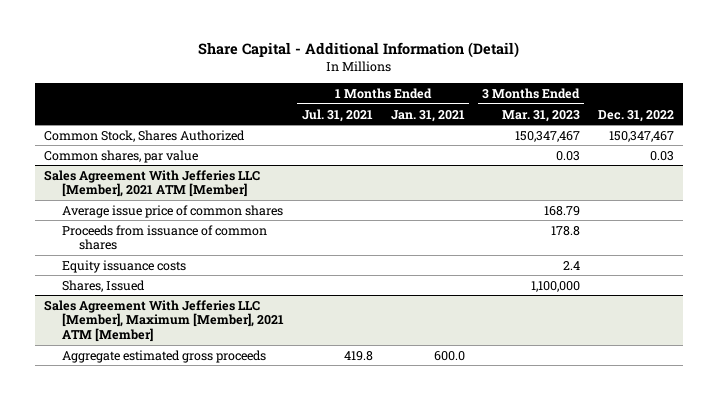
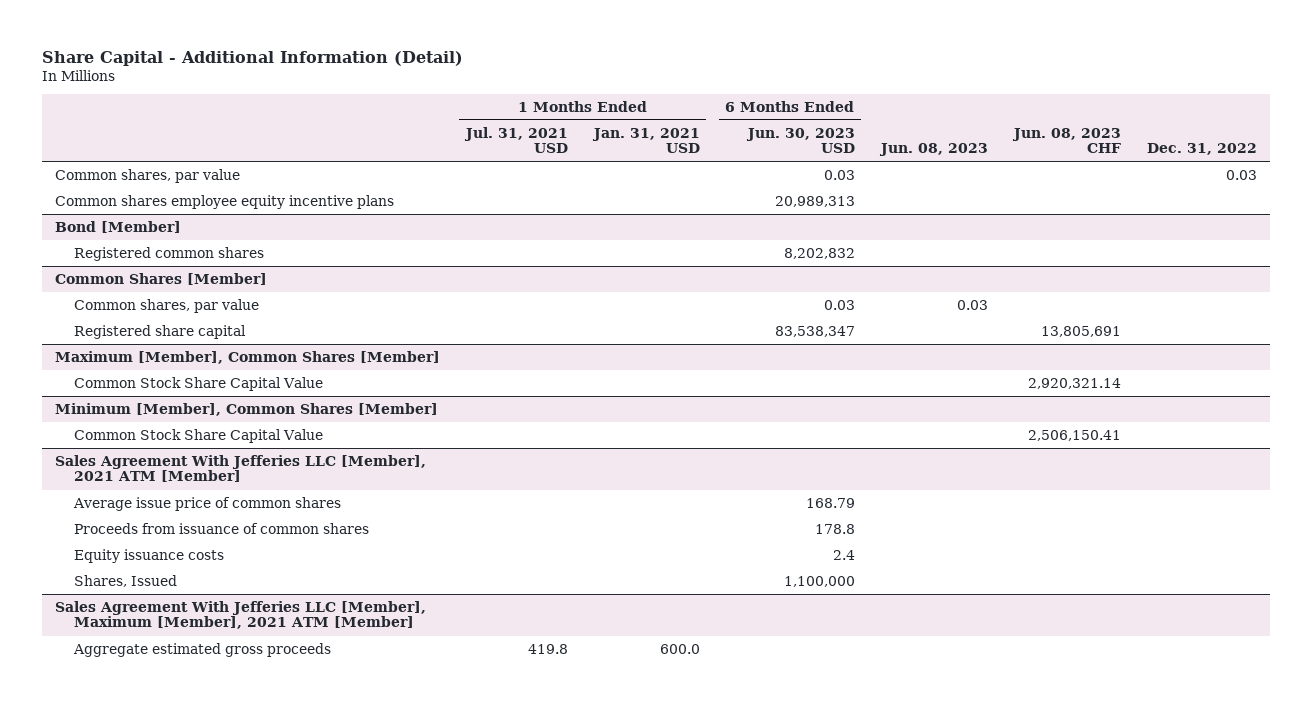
- | 1 Months Ended Jul. 31, 2021 | 1 Months Ended Jan. 31, 2021 | 3 Months Ended Mar. 31, 2023 | Dec. 31, 2022
+ | 1 Months Ended Jul. 31, 2021 USD | 1 Months Ended Jan. 31, 2021 USD | 6 Months Ended Jun. 30, 2023 USD | Jun. 08, 2023 | Jun. 08, 2023 CHF | Dec. 31, 2022
- Common Stock, Shares Authorized | | | 150,347,467 | 150,347,467
+ Common shares employee equity incentive plans | | | 20,989,313 | | |
+ Bond [Member]
+ Registered common shares | | | 8,202,832 | | |
+ Common Shares [Member]
+ Common shares, par value | | | 0.03 | 0.03 | |
+ Registered share capital | | | 83,538,347 | | 13,805,691 |
+ Maximum [Member], Common Shares [Member]
+ Common Stock Share Capital Value | | | | | 2,920,321.14 |
+ Minimum [Member], Common Shares [Member]
+ Common Stock Share Capital Value | | | | | 2,506,150.41 |

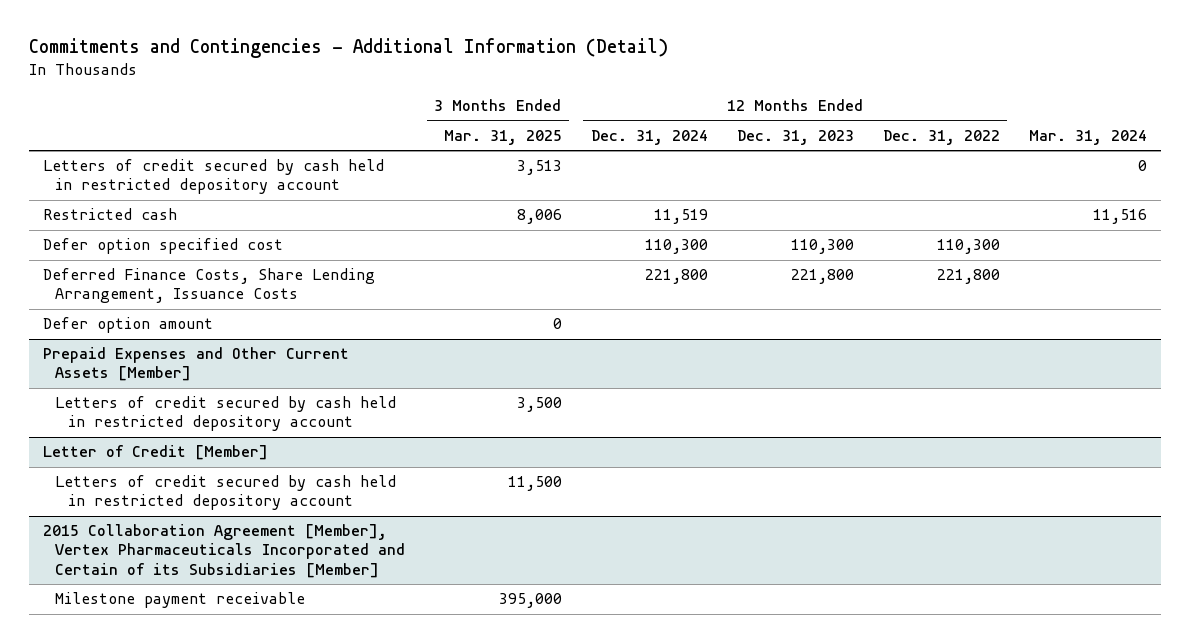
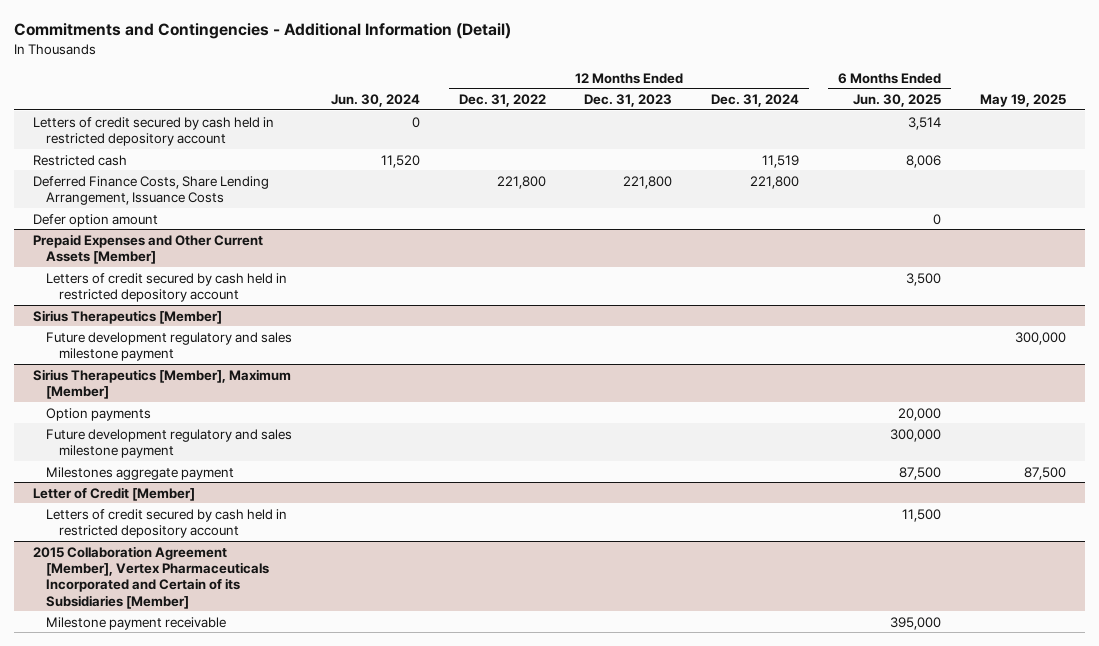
- | 3 Months Ended Mar. 31, 2025 | 12 Months Ended Dec. 31, 2024 | 12 Months Ended Dec. 31, 2023 | 12 Months Ended Dec. 31, 2022 | Mar. 31, 2024
+ | Jun. 30, 2024 | 12 Months Ended Dec. 31, 2022 | 12 Months Ended Dec. 31, 2023 | 12 Months Ended Dec. 31, 2024 | 6 Months Ended Jun. 30, 2025 | May 19, 2025
- Defer option specified cost | | 110,300 | 110,300 | 110,300 |
+ Sirius Therapeutics [Member]
+ Future development regulatory and sales milestone payment | | | | | | 300,000
+ Sirius Therapeutics [Member], Maximum [Member]
+ Option payments | | | | | 20,000 |
+ Future development regulatory and sales milestone payment | | | | | 300,000 |
+ Milestones aggregate payment | | | | | 87,500 | 87,500

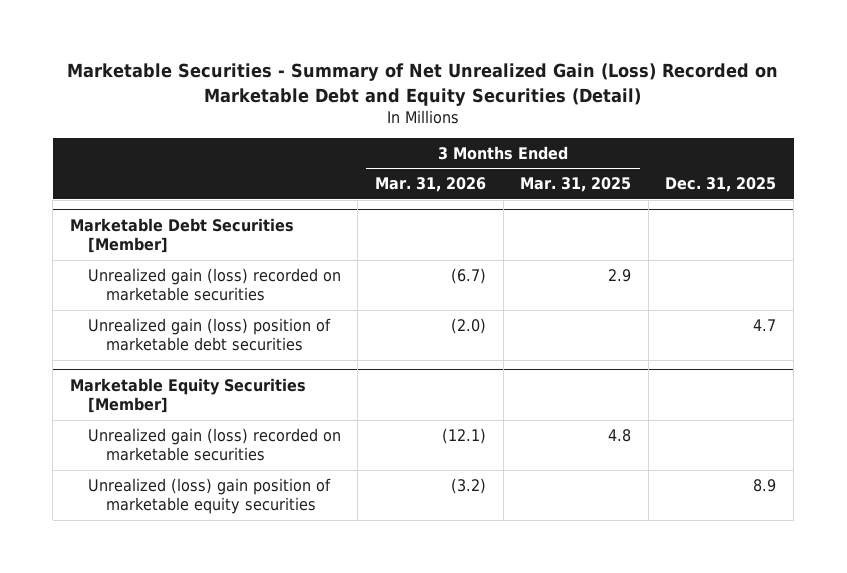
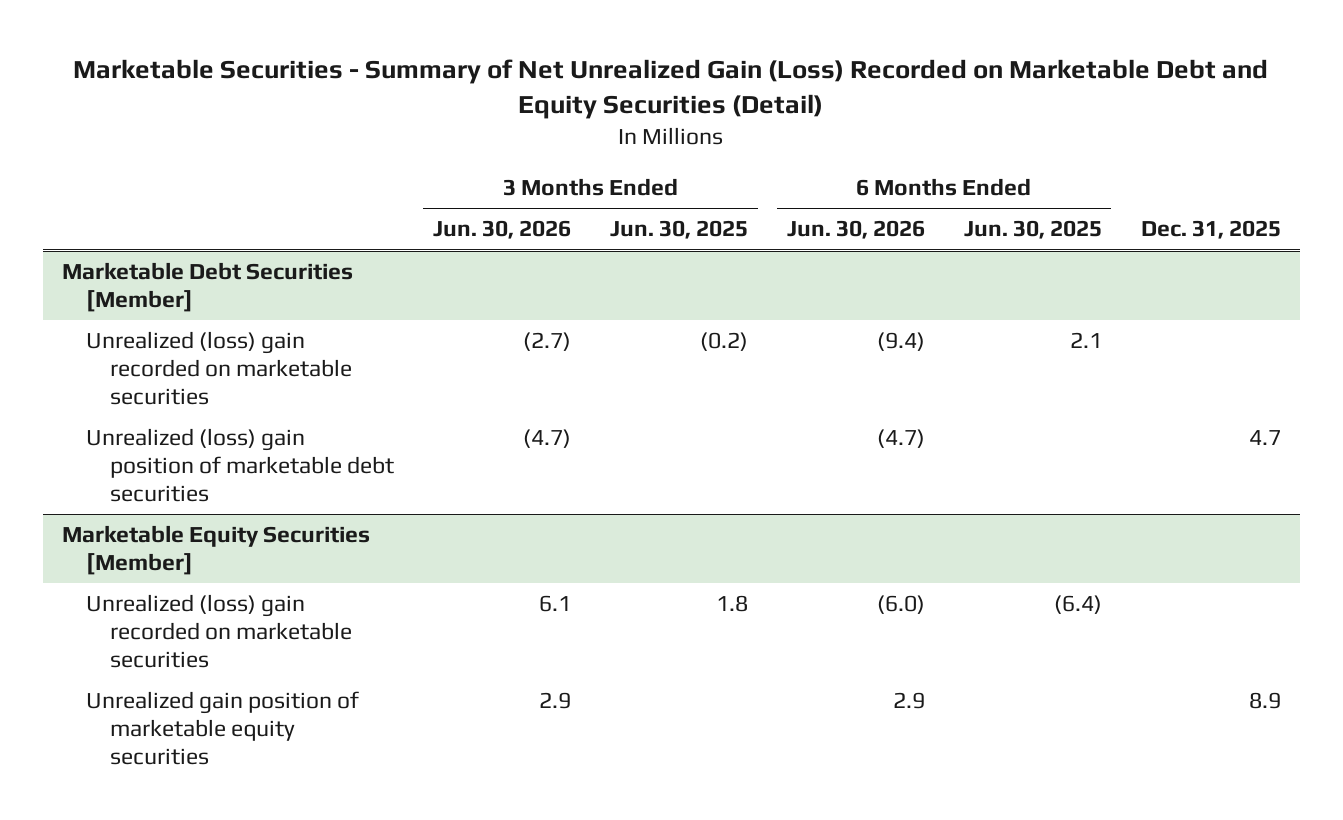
- | 3 Months Ended Mar. 31, 2026 | 3 Months Ended Mar. 31, 2025 | Dec. 31, 2025
+ | 3 Months Ended Jun. 30, 2026 | 3 Months Ended Jun. 30, 2025 | 6 Months Ended Jun. 30, 2026 | 6 Months Ended Jun. 30, 2025 | Dec. 31, 2025
@ Marketable Debt Securities [Member]
- Unrealized gain (loss) recorded on marketable securities | (6.7) | 2.9 |
- Unrealized gain (loss) position of marketable debt securities | (2.0) | | 4.7
+ Unrealized (loss) gain recorded on marketable securities | (2.7) | (0.2) | (9.4) | 2.1 |
+ Unrealized (loss) gain position of marketable debt securities | (4.7) | | (4.7) | | 4.7
@ Marketable Equity Securities [Member]
- Unrealized gain (loss) recorded on marketable securities | (12.1) | 4.8 |
- Unrealized (loss) gain position of marketable equity securities | (3.2) | | 8.9
+ Unrealized (loss) gain recorded on marketable securities | 6.1 | 1.8 | (6.0) | (6.4) |
+ Unrealized gain position of marketable equity securities | 2.9 | | 2.9 | | 8.9

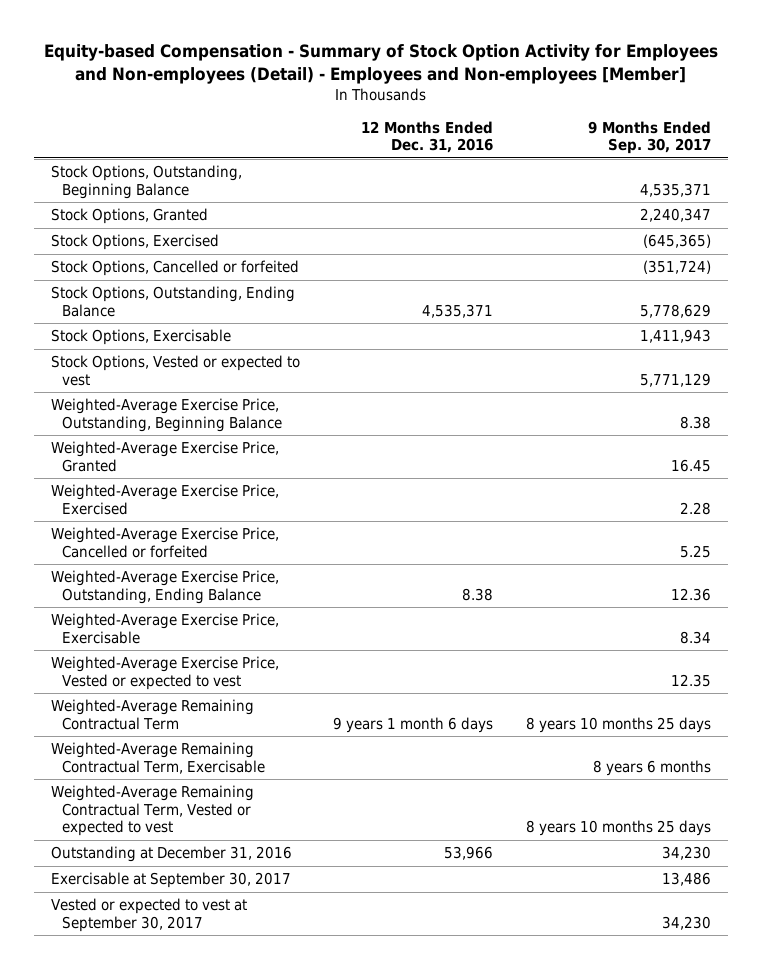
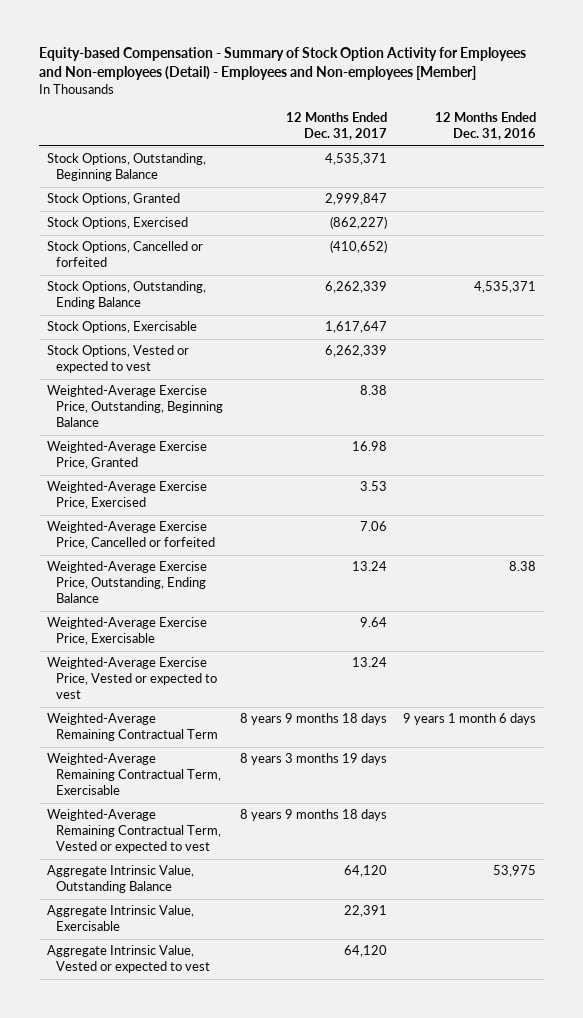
- | 12 Months Ended Dec. 31, 2016 | 9 Months Ended Sep. 30, 2017
+ | 12 Months Ended Dec. 31, 2017 | 12 Months Ended Dec. 31, 2016
- Outstanding at December 31, 2016 | 53,966 | 34,230
- Exercisable at September 30, 2017 | | 13,486
- Vested or expected to vest at September 30, 2017 | | 34,230
+ Aggregate Intrinsic Value, Outstanding Balance | 64,120 | 53,975
+ Aggregate Intrinsic Value, Exercisable | 22,391 |
+ Aggregate Intrinsic Value, Vested or expected to vest | 64,120 |

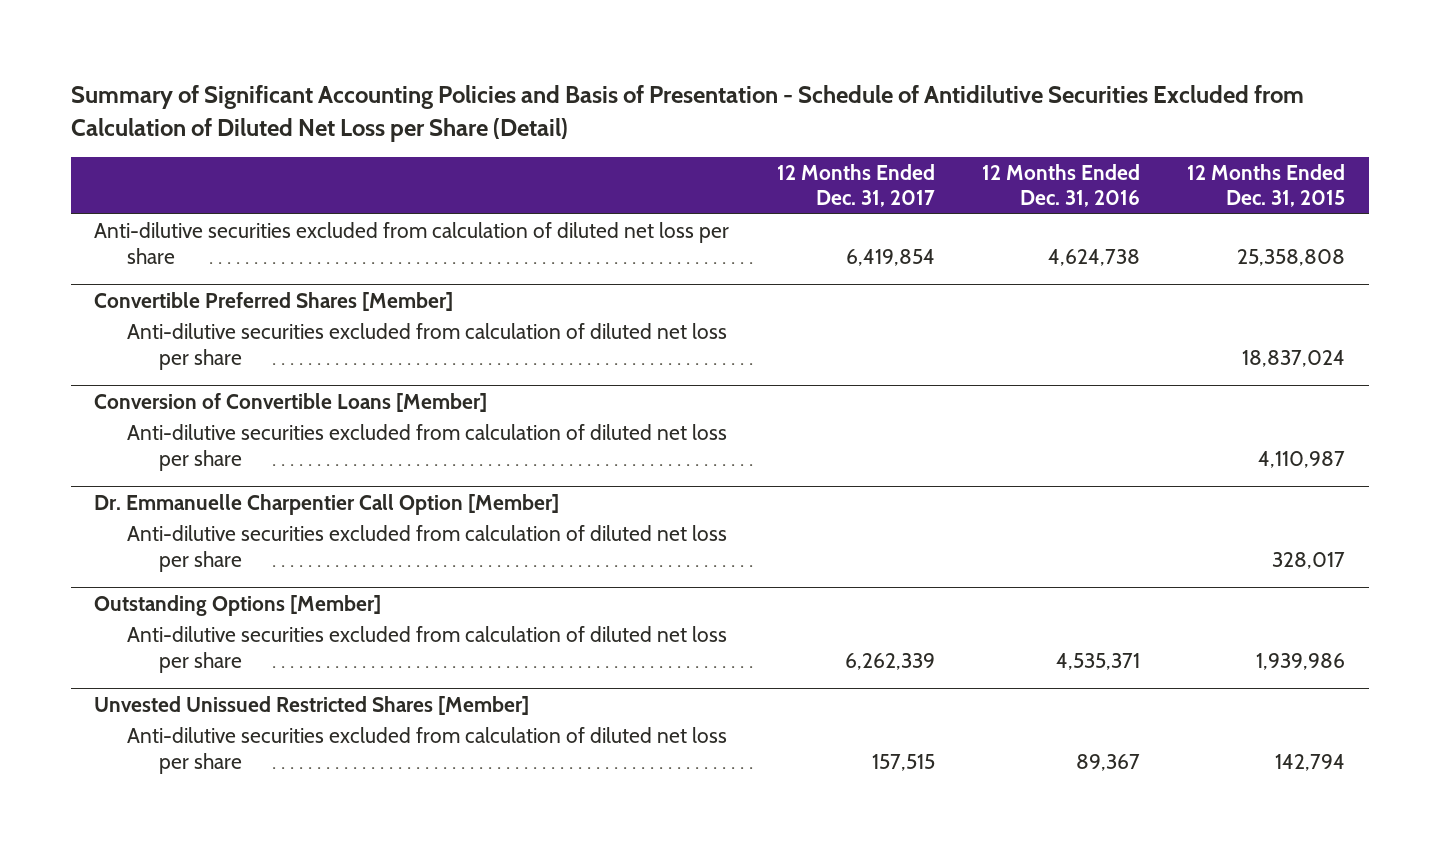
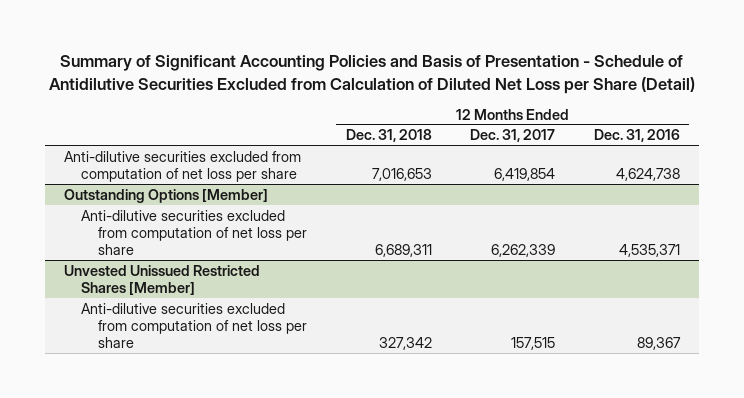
- | 12 Months Ended Dec. 31, 2017 | 12 Months Ended Dec. 31, 2016 | 12 Months Ended Dec. 31, 2015
+ | 12 Months Ended Dec. 31, 2018 | 12 Months Ended Dec. 31, 2017 | 12 Months Ended Dec. 31, 2016
- Anti-dilutive securities excluded from calculation of diluted net loss per share | 6,419,854 | 4,624,738 | 25,358,808
- Convertible Preferred Shares [Member]
- Anti-dilutive securities excluded from calculation of diluted net loss per share | | | 18,837,024
- Conversion of Convertible Loans [Member]
- Anti-dilutive securities excluded from calculation of diluted net loss per share | | | 4,110,987
- Dr. Emmanuelle Charpentier Call Option [Member]
- Anti-dilutive securities excluded from calculation of diluted net loss per share | | | 328,017
+ Anti-dilutive securities excluded from computation of net loss per share | 7,016,653 | 6,419,854 | 4,624,738
@ Outstanding Options [Member]
- Anti-dilutive securities excluded from calculation of diluted net loss per share | 6,262,339 | 4,535,371 | 1,939,986
+ Anti-dilutive securities excluded from computation of net loss per share | 6,689,311 | 6,262,339 | 4,535,371
@ Unvested Unissued Restricted Shares [Member]
- Anti-dilutive securities excluded from calculation of diluted net loss per share | 157,515 | 89,367 | 142,794
+ Anti-dilutive securities excluded from computation of net loss per share | 327,342 | 157,515 | 89,367

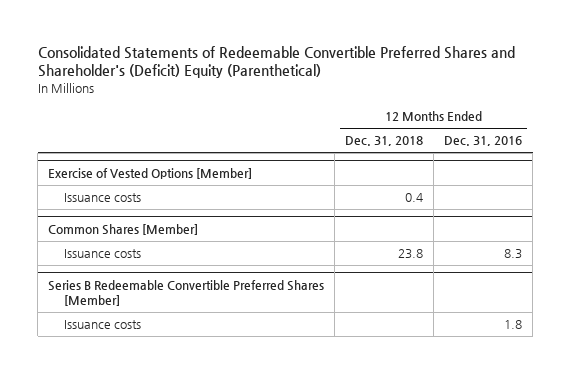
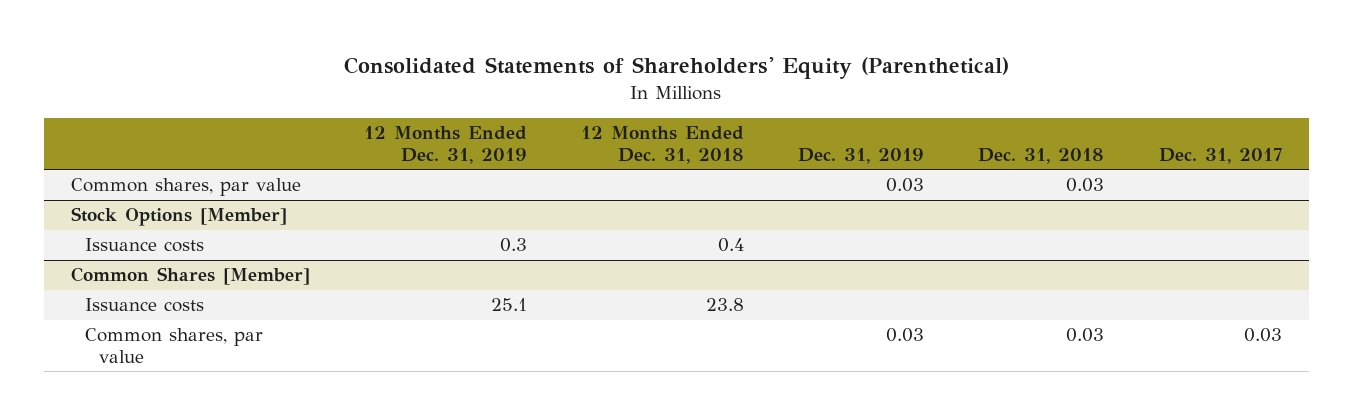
- Consolidated Statements of Redeemable Convertible Preferred Shares and Shareholder's (Deficit) Equity (Parenthetical)
+ Consolidated Statements of Shareholders' Equity (Parenthetical)
- | 12 Months Ended Dec. 31, 2018 | 12 Months Ended Dec. 31, 2016
+ | 12 Months Ended Dec. 31, 2019 | 12 Months Ended Dec. 31, 2018 | Dec. 31, 2019 | Dec. 31, 2018 | Dec. 31, 2017
- Exercise of Vested Options [Member]
+ Common shares, par value | | | 0.03 | 0.03 |
+ Stock Options [Member]
- Series B Redeemable Convertible Preferred Shares [Member]
- Issuance costs | | 1.8
@ Common Shares [Member]
+ Common shares, par value | | | 0.03 | 0.03 | 0.03

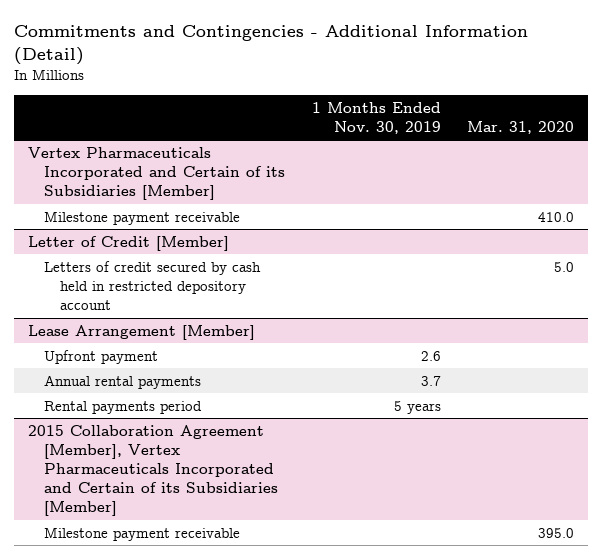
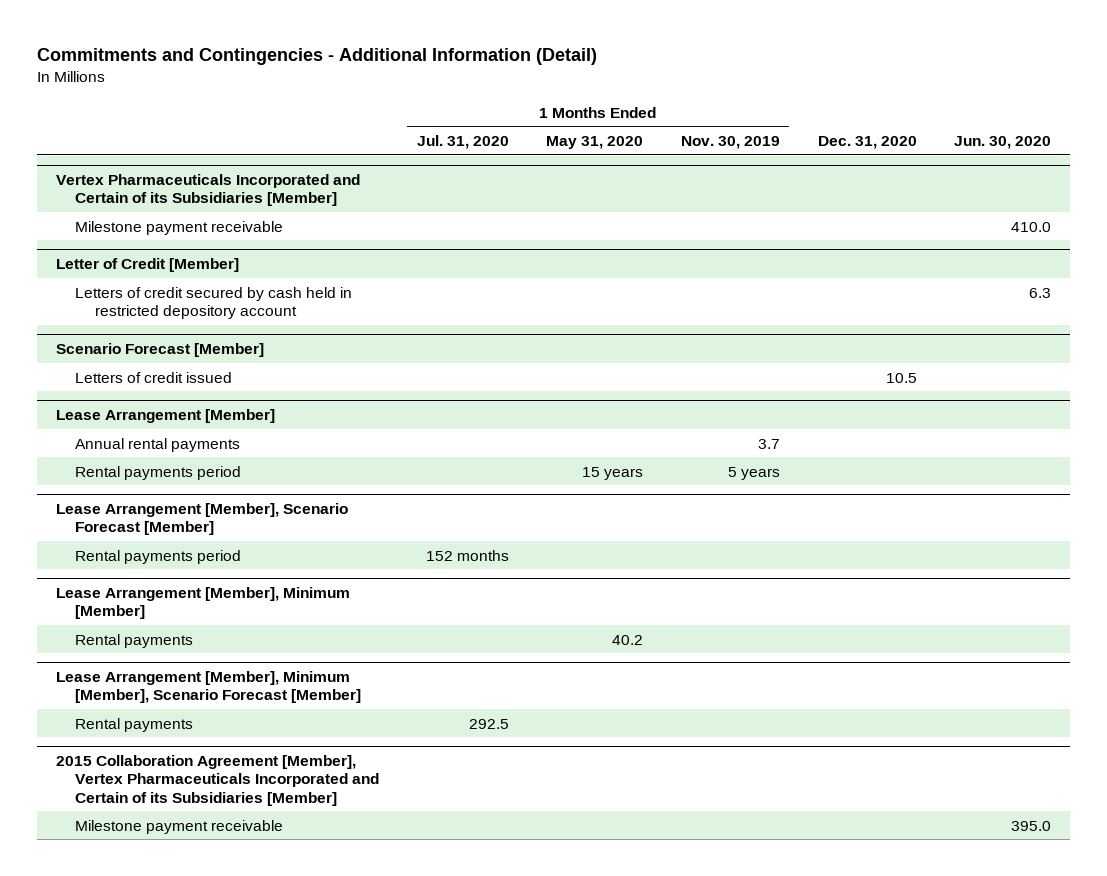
- | 1 Months Ended Nov. 30, 2019 | Mar. 31, 2020
+ | 1 Months Ended Jul. 31, 2020 | 1 Months Ended May 31, 2020 | 1 Months Ended Nov. 30, 2019 | Dec. 31, 2020 | Jun. 30, 2020
+ Scenario Forecast [Member]
+ Letters of credit issued | | | | 10.5 |
@ Lease Arrangement [Member]
- Upfront payment | 2.6 |
+ Lease Arrangement [Member], Scenario Forecast [Member]
+ Rental payments period | 152 months | | | |
+ Lease Arrangement [Member], Minimum [Member]
+ Rental payments | | 40.2 | | |
+ Lease Arrangement [Member], Minimum [Member], Scenario Forecast [Member]
+ Rental payments | 292.5 | | | |

